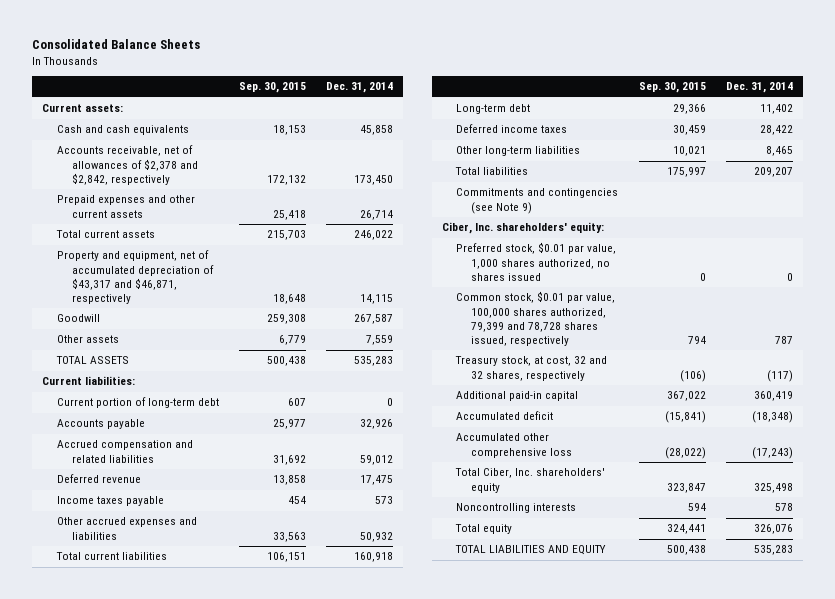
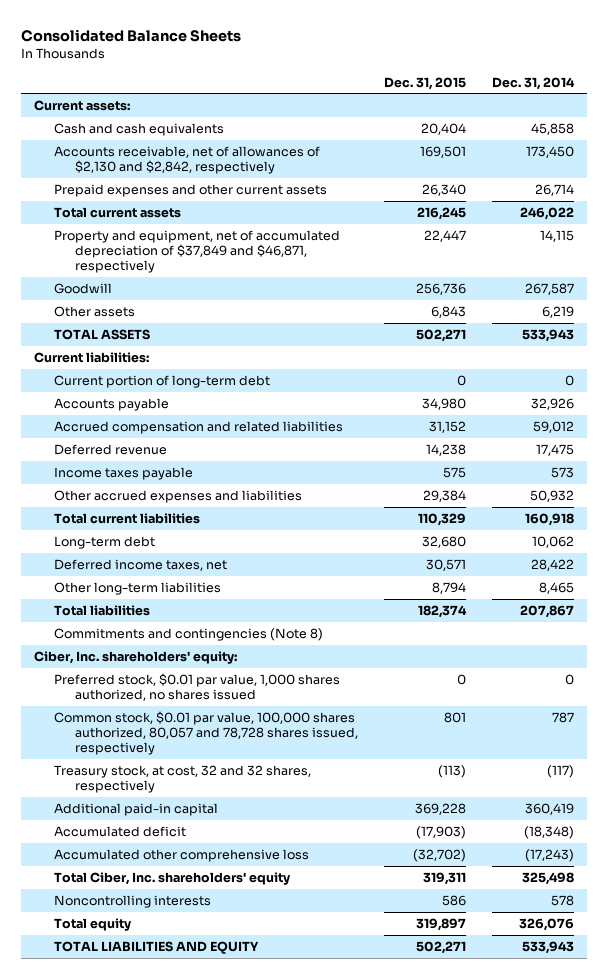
- | Sep. 30, 2015 | Dec. 31, 2014
+ | Dec. 31, 2015 | Dec. 31, 2014
- Accounts receivable, net of allowances of $2,378 and $2,842, respectively | 172,132 | 173,450
+ Accounts receivable, net of allowances of $2,130 and $2,842, respectively | 169,501 | 173,450
- Property and equipment, net of accumulated depreciation of $43,317 and $46,871, respectively | 18,648 | 14,115
+ Property and equipment, net of accumulated depreciation of $37,849 and $46,871, respectively | 22,447 | 14,115
- Other assets | 6,779 | 7,559
- TOTAL ASSETS | 500,438 | 535,283
+ Other assets | 6,843 | 6,219
+ TOTAL ASSETS | 502,271 | 533,943
- Long-term debt | 29,366 | 11,402
- Deferred income taxes | 30,459 | 28,422
+ Long-term debt | 32,680 | 10,062
+ Deferred income taxes, net | 30,571 | 28,422
- Total liabilities | 175,997 | 209,207
- Commitments and contingencies (see Note 9)
+ Total liabilities | 182,374 | 207,867
+ Commitments and contingencies (Note 8)
- Common stock, $0.01 par value, 100,000 shares authorized, 79,399 and 78,728 shares issued, respectively | 794 | 787
+ Common stock, $0.01 par value, 100,000 shares authorized, 80,057 and 78,728 shares issued, respectively | 801 | 787
- TOTAL LIABILITIES AND EQUITY | 500,438 | 535,283
+ TOTAL LIABILITIES AND EQUITY | 502,271 | 533,943

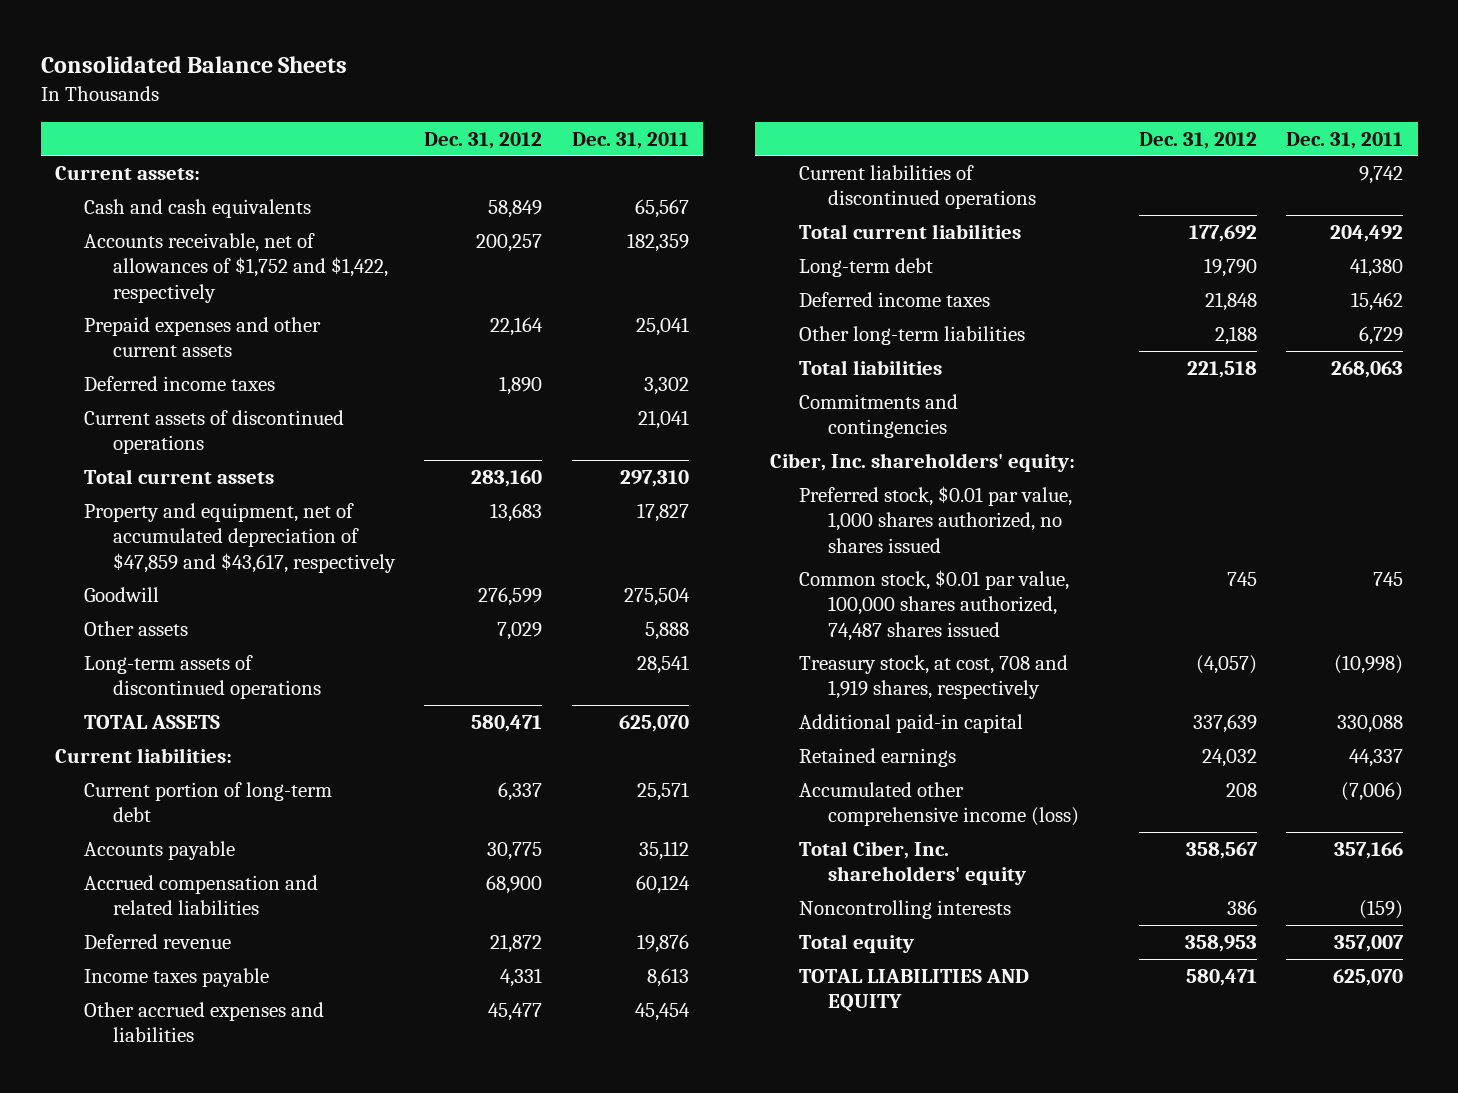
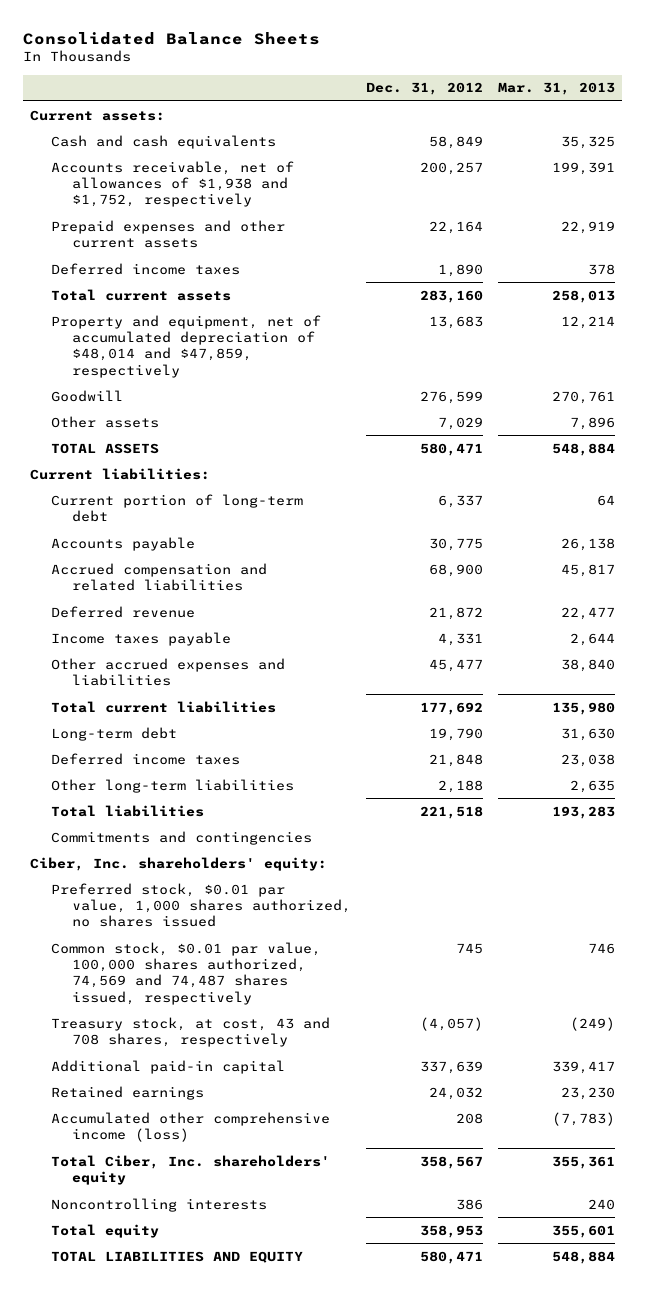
- | Dec. 31, 2012 | Dec. 31, 2011
+ | Dec. 31, 2012 | Mar. 31, 2013
- Accounts receivable, net of allowances of $1,752 and $1,422, respectively | 200,257 | 182,359
+ Accounts receivable, net of allowances of $1,938 and $1,752, respectively | 200,257 | 199,391
- Current assets of discontinued operations | | 21,041
- Property and equipment, net of accumulated depreciation of $47,859 and $43,617, respectively | 13,683 | 17,827
+ Property and equipment, net of accumulated depreciation of $48,014 and $47,859, respectively | 13,683 | 12,214
- Long-term assets of discontinued operations | | 28,541
- Current liabilities of discontinued operations | | 9,742
- Common stock, $0.01 par value, 100,000 shares authorized, 74,487 shares issued | 745 | 745
- Treasury stock, at cost, 708 and 1,919 shares, respectively | (4,057) | (10,998)
+ Common stock, $0.01 par value, 100,000 shares authorized, 74,569 and 74,487 shares issued, respectively | 745 | 746
+ Treasury stock, at cost, 43 and 708 shares, respectively | (4,057) | (249)

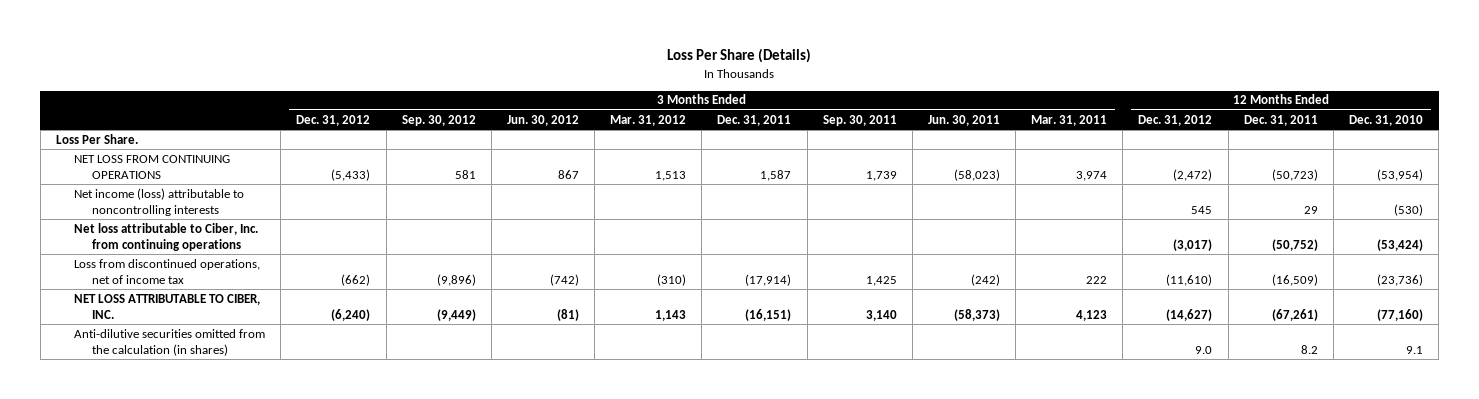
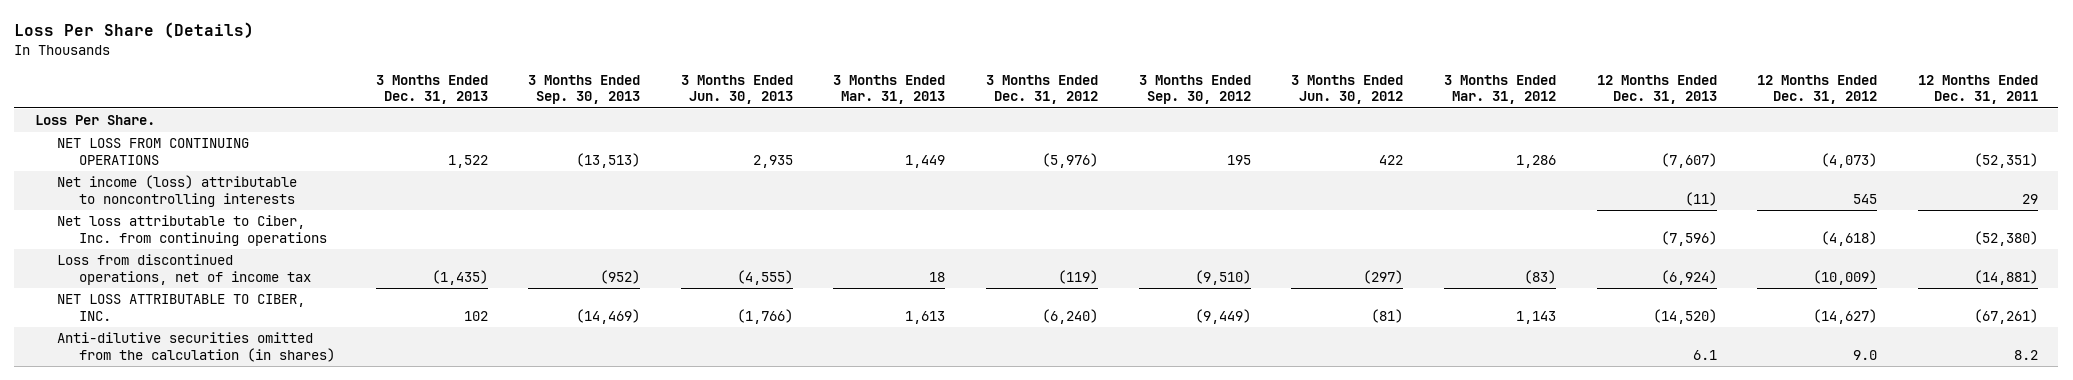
- | 3 Months Ended Dec. 31, 2012 | 3 Months Ended Sep. 30, 2012 | 3 Months Ended Jun. 30, 2012 | 3 Months Ended Mar. 31, 2012 | 3 Months Ended Dec. 31, 2011 | 3 Months Ended Sep. 30, 2011 | 3 Months Ended Jun. 30, 2011 | 3 Months Ended Mar. 31, 2011 | 12 Months Ended Dec. 31, 2012 | 12 Months Ended Dec. 31, 2011 | 12 Months Ended Dec. 31, 2010
+ | 3 Months Ended Dec. 31, 2013 | 3 Months Ended Sep. 30, 2013 | 3 Months Ended Jun. 30, 2013 | 3 Months Ended Mar. 31, 2013 | 3 Months Ended Dec. 31, 2012 | 3 Months Ended Sep. 30, 2012 | 3 Months Ended Jun. 30, 2012 | 3 Months Ended Mar. 31, 2012 | 12 Months Ended Dec. 31, 2013 | 12 Months Ended Dec. 31, 2012 | 12 Months Ended Dec. 31, 2011
- NET LOSS FROM CONTINUING OPERATIONS | (5,433) | 581 | 867 | 1,513 | 1,587 | 1,739 | (58,023) | 3,974 | (2,472) | (50,723) | (53,954)
+ NET LOSS FROM CONTINUING OPERATIONS | 1,522 | (13,513) | 2,935 | 1,449 | (5,976) | 195 | 422 | 1,286 | (7,607) | (4,073) | (52,351)
- Net loss attributable to Ciber, Inc. from continuing operations | | | | | | | | | (3,017) | (50,752) | (53,424)
- Loss from discontinued operations, net of income tax | (662) | (9,896) | (742) | (310) | (17,914) | 1,425 | (242) | 222 | (11,610) | (16,509) | (23,736)
+ Net loss attributable to Ciber, Inc. from continuing operations | | | | | | | | | (7,596) | (4,618) | (52,380)
+ Loss from discontinued operations, net of income tax | (1,435) | (952) | (4,555) | 18 | (119) | (9,510) | (297) | (83) | (6,924) | (10,009) | (14,881)

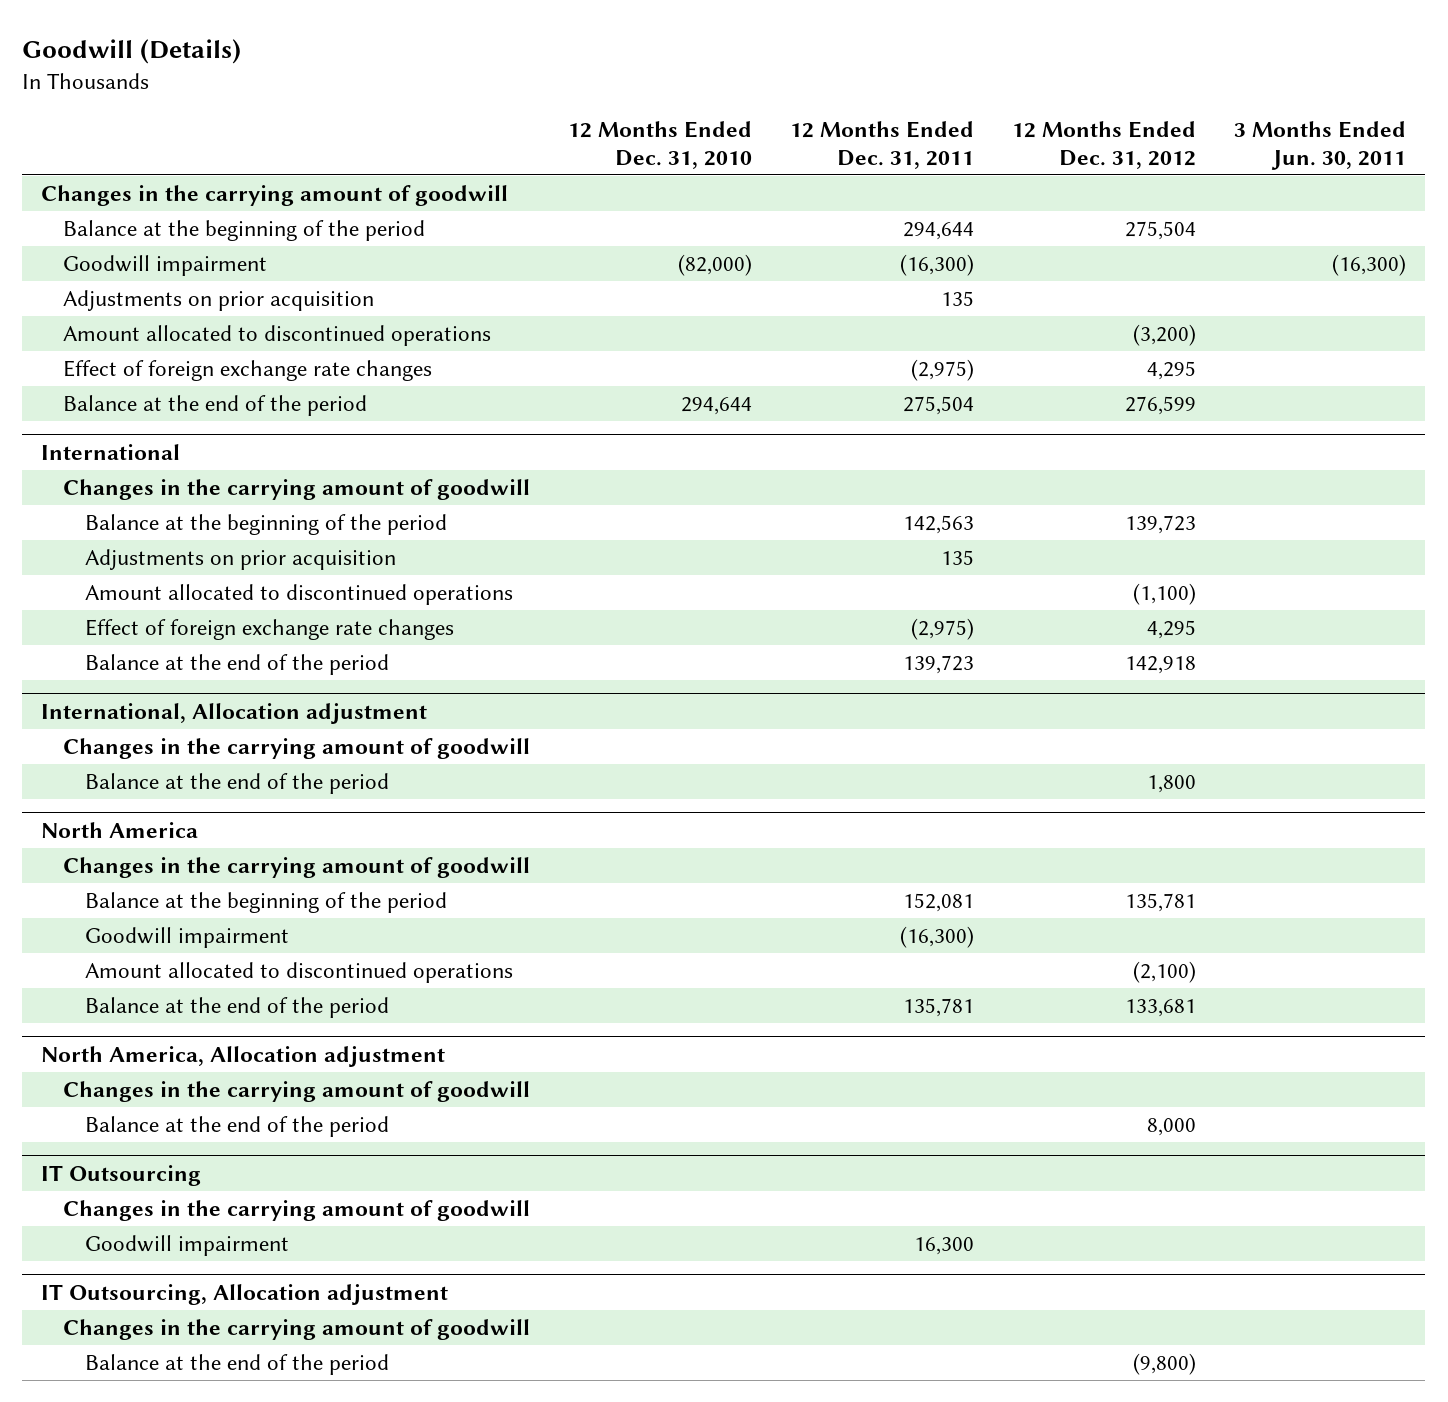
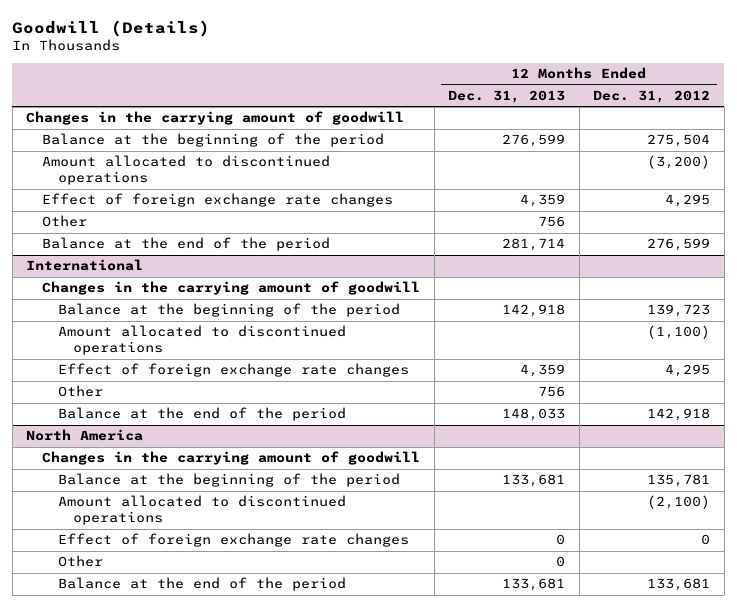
- | 12 Months Ended Dec. 31, 2010 | 12 Months Ended Dec. 31, 2011 | 12 Months Ended Dec. 31, 2012 | 3 Months Ended Jun. 30, 2011
+ | 12 Months Ended Dec. 31, 2013 | 12 Months Ended Dec. 31, 2012
- Goodwill impairment | (82,000) | (16,300) | | (16,300)
- Adjustments on prior acquisition | | 135 | |
+ Other | 756 |
@ International
- Adjustments on prior acquisition | | 135 | |
+ Other | 756 |
- International, Allocation adjustment
- Changes in the carrying amount of goodwill
- Balance at the end of the period | | | 1,800 |
@ North America
- Goodwill impairment | | (16,300) | |
+ Effect of foreign exchange rate changes | 0 | 0
+ Other | 0 |
- North America, Allocation adjustment
- Changes in the carrying amount of goodwill
- Balance at the end of the period | | | 8,000 |
- IT Outsourcing
- Changes in the carrying amount of goodwill
- Goodwill impairment | | 16,300 | |
- IT Outsourcing, Allocation adjustment
- Changes in the carrying amount of goodwill
- Balance at the end of the period | | | (9,800) |

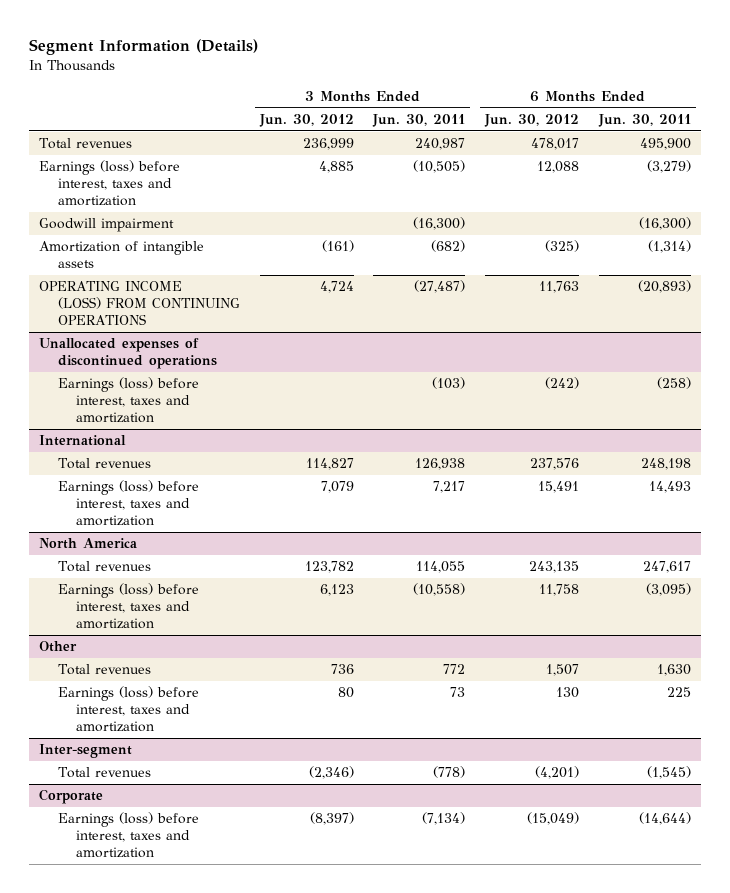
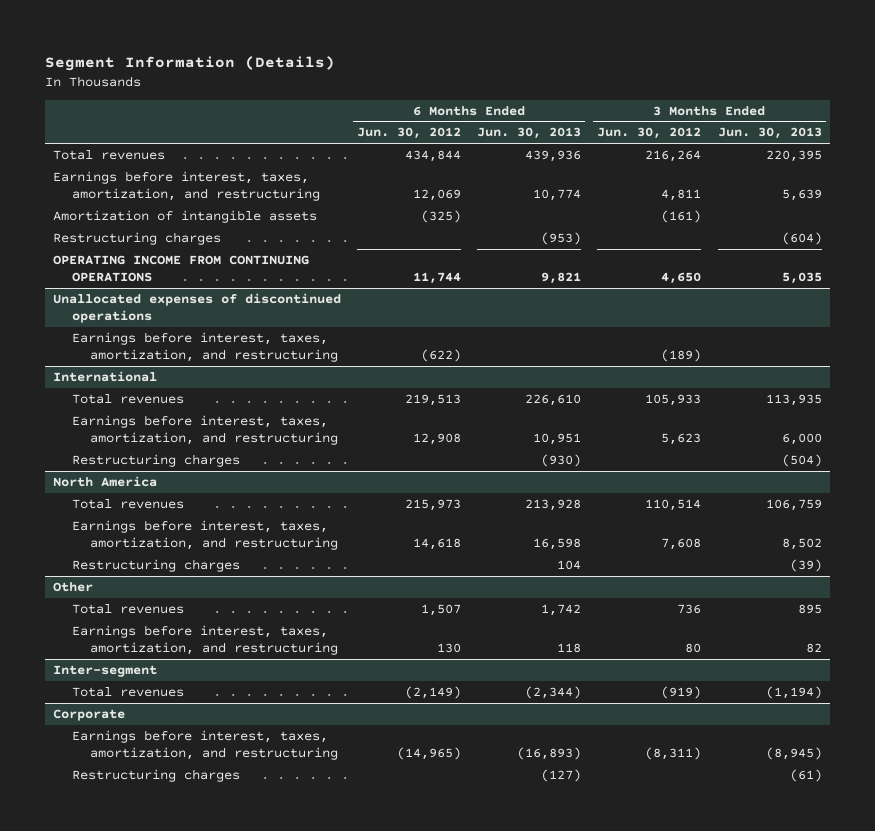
- | 3 Months Ended Jun. 30, 2012 | 3 Months Ended Jun. 30, 2011 | 6 Months Ended Jun. 30, 2012 | 6 Months Ended Jun. 30, 2011
+ | 6 Months Ended Jun. 30, 2012 | 6 Months Ended Jun. 30, 2013 | 3 Months Ended Jun. 30, 2012 | 3 Months Ended Jun. 30, 2013
- Total revenues | 236,999 | 240,987 | 478,017 | 495,900
- Earnings (loss) before interest, taxes and amortization | 4,885 | (10,505) | 12,088 | (3,279)
- Goodwill impairment | | (16,300) | | (16,300)
+ Total revenues | 434,844 | 439,936 | 216,264 | 220,395
+ Earnings before interest, taxes, amortization, and restructuring | 12,069 | 10,774 | 4,811 | 5,639
- OPERATING INCOME (LOSS) FROM CONTINUING OPERATIONS | 4,724 | (27,487) | 11,763 | (20,893)
+ Restructuring charges | | (953) | | (604)
+ OPERATING INCOME FROM CONTINUING OPERATIONS | 11,744 | 9,821 | 4,650 | 5,035
@ Unallocated expenses of discontinued operations
- Earnings (loss) before interest, taxes and amortization | | (103) | (242) | (258)
+ Earnings before interest, taxes, amortization, and restructuring | (622) | | (189) |
@ International
- Total revenues | 114,827 | 126,938 | 237,576 | 248,198
- Earnings (loss) before interest, taxes and amortization | 7,079 | 7,217 | 15,491 | 14,493
+ Total revenues | 219,513 | 226,610 | 105,933 | 113,935
+ Earnings before interest, taxes, amortization, and restructuring | 12,908 | 10,951 | 5,623 | 6,000
+ Restructuring charges | | (930) | | (504)
@ North America
- Total revenues | 123,782 | 114,055 | 243,135 | 247,617
- Earnings (loss) before interest, taxes and amortization | 6,123 | (10,558) | 11,758 | (3,095)
+ Total revenues | 215,973 | 213,928 | 110,514 | 106,759
+ Earnings before interest, taxes, amortization, and restructuring | 14,618 | 16,598 | 7,608 | 8,502
+ Restructuring charges | | 104 | | (39)
@ Other
- Earnings (loss) before interest, taxes and amortization | 80 | 73 | 130 | 225
+ Earnings before interest, taxes, amortization, and restructuring | 130 | 118 | 80 | 82
@ Inter-segment
- Total revenues | (2,346) | (778) | (4,201) | (1,545)
+ Total revenues | (2,149) | (2,344) | (919) | (1,194)
@ Corporate
- Earnings (loss) before interest, taxes and amortization | (8,397) | (7,134) | (15,049) | (14,644)
+ Earnings before interest, taxes, amortization, and restructuring | (14,965) | (16,893) | (8,311) | (8,945)
+ Restructuring charges | | (127) | | (61)

